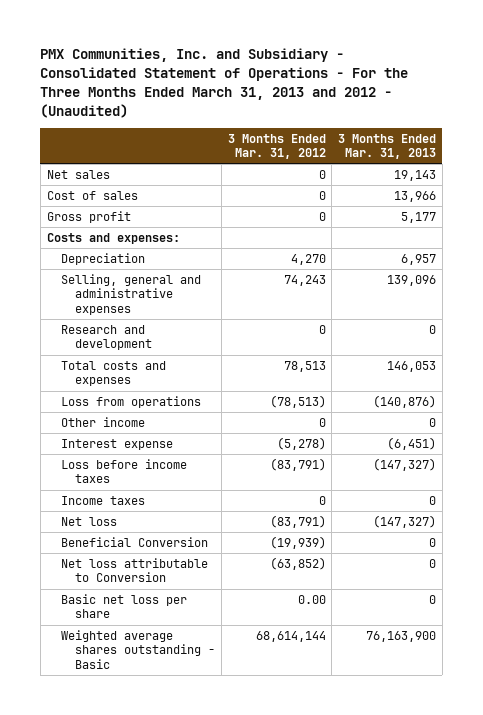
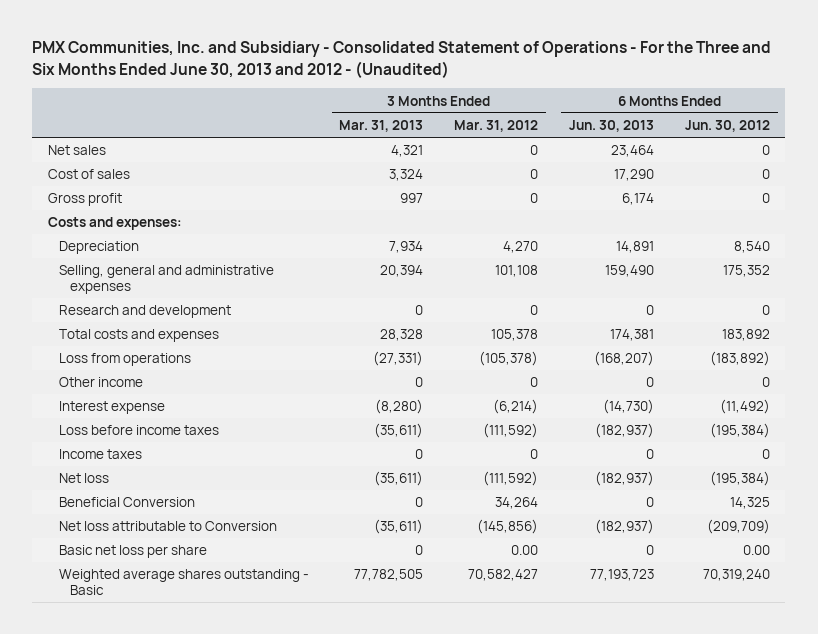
- PMX Communities, Inc. and Subsidiary - Consolidated Statement of Operations - For the Three Months Ended March 31, 2013 and 2012 - (Unaudited)
+ PMX Communities, Inc. and Subsidiary - Consolidated Statement of Operations - For the Three and Six Months Ended June 30, 2013 and 2012 - (Unaudited)
- | 3 Months Ended Mar. 31, 2012 | 3 Months Ended Mar. 31, 2013
+ | 3 Months Ended Mar. 31, 2013 | 3 Months Ended Mar. 31, 2012 | 6 Months Ended Jun. 30, 2013 | 6 Months Ended Jun. 30, 2012
- Net sales | 0 | 19,143
- Cost of sales | 0 | 13,966
- Gross profit | 0 | 5,177
+ Net sales | 4,321 | 0 | 23,464 | 0
+ Cost of sales | 3,324 | 0 | 17,290 | 0
+ Gross profit | 997 | 0 | 6,174 | 0
- Depreciation | 4,270 | 6,957
- Selling, general and administrative expenses | 74,243 | 139,096
+ Depreciation | 7,934 | 4,270 | 14,891 | 8,540
+ Selling, general and administrative expenses | 20,394 | 101,108 | 159,490 | 175,352
- Total costs and expenses | 78,513 | 146,053
- Loss from operations | (78,513) | (140,876)
+ Total costs and expenses | 28,328 | 105,378 | 174,381 | 183,892
+ Loss from operations | (27,331) | (105,378) | (168,207) | (183,892)
- Interest expense | (5,278) | (6,451)
- Loss before income taxes | (83,791) | (147,327)
+ Interest expense | (8,280) | (6,214) | (14,730) | (11,492)
+ Loss before income taxes | (35,611) | (111,592) | (182,937) | (195,384)
- Net loss | (83,791) | (147,327)
- Beneficial Conversion | (19,939) | 0
- Net loss attributable to Conversion | (63,852) | 0
+ Net loss | (35,611) | (111,592) | (182,937) | (195,384)
+ Beneficial Conversion | 0 | 34,264 | 0 | 14,325
+ Net loss attributable to Conversion | (35,611) | (145,856) | (182,937) | (209,709)
- Weighted average shares outstanding - Basic | 68,614,144 | 76,163,900
+ Weighted average shares outstanding - Basic | 77,782,505 | 70,582,427 | 77,193,723 | 70,319,240

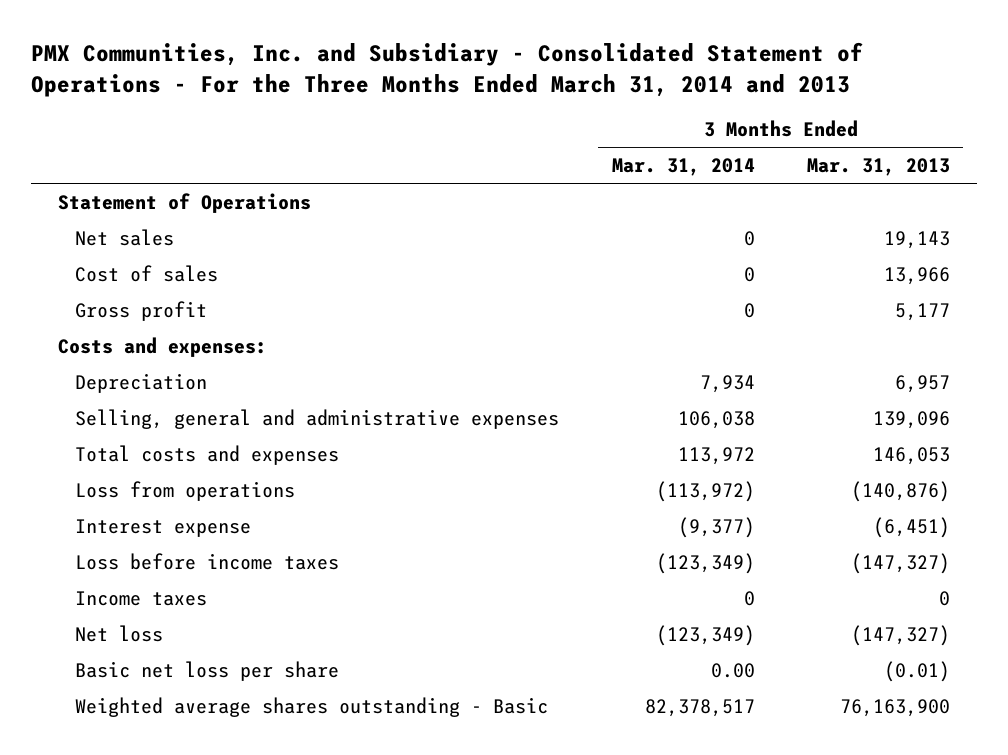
- PMX Communities, Inc. and Subsidiary - Consolidated Statement of Operations - For the Three and Six Months Ended June 30, 2013 and 2012 - (Unaudited)
+ PMX Communities, Inc. and Subsidiary - Consolidated Statement of Operations - For the Three Months Ended March 31, 2014 and 2013
- | 3 Months Ended Mar. 31, 2013 | 3 Months Ended Mar. 31, 2012 | 6 Months Ended Jun. 30, 2013 | 6 Months Ended Jun. 30, 2012
+ | 3 Months Ended Mar. 31, 2014 | 3 Months Ended Mar. 31, 2013
- Net sales | 4,321 | 0 | 23,464 | 0
- Cost of sales | 3,324 | 0 | 17,290 | 0
- Gross profit | 997 | 0 | 6,174 | 0
+ Statement of Operations
+ Net sales | 0 | 19,143
+ Cost of sales | 0 | 13,966
+ Gross profit | 0 | 5,177
- Depreciation | 7,934 | 4,270 | 14,891 | 8,540
- Selling, general and administrative expenses | 20,394 | 101,108 | 159,490 | 175,352
- Research and development | 0 | 0 | 0 | 0
- Total costs and expenses | 28,328 | 105,378 | 174,381 | 183,892
- Loss from operations | (27,331) | (105,378) | (168,207) | (183,892)
- Other income | 0 | 0 | 0 | 0
- Interest expense | (8,280) | (6,214) | (14,730) | (11,492)
- Loss before income taxes | (35,611) | (111,592) | (182,937) | (195,384)
+ Depreciation | 7,934 | 6,957
+ Selling, general and administrative expenses | 106,038 | 139,096
+ Total costs and expenses | 113,972 | 146,053
+ Loss from operations | (113,972) | (140,876)
+ Interest expense | (9,377) | (6,451)
+ Loss before income taxes | (123,349) | (147,327)
- Net loss | (35,611) | (111,592) | (182,937) | (195,384)
- Beneficial Conversion | 0 | 34,264 | 0 | 14,325
- Net loss attributable to Conversion | (35,611) | (145,856) | (182,937) | (209,709)
- Basic net loss per share | 0 | 0.00 | 0 | 0.00
- Weighted average shares outstanding - Basic | 77,782,505 | 70,582,427 | 77,193,723 | 70,319,240
+ Net loss | (123,349) | (147,327)
+ Basic net loss per share | 0.00 | (0.01)
+ Weighted average shares outstanding - Basic | 82,378,517 | 76,163,900

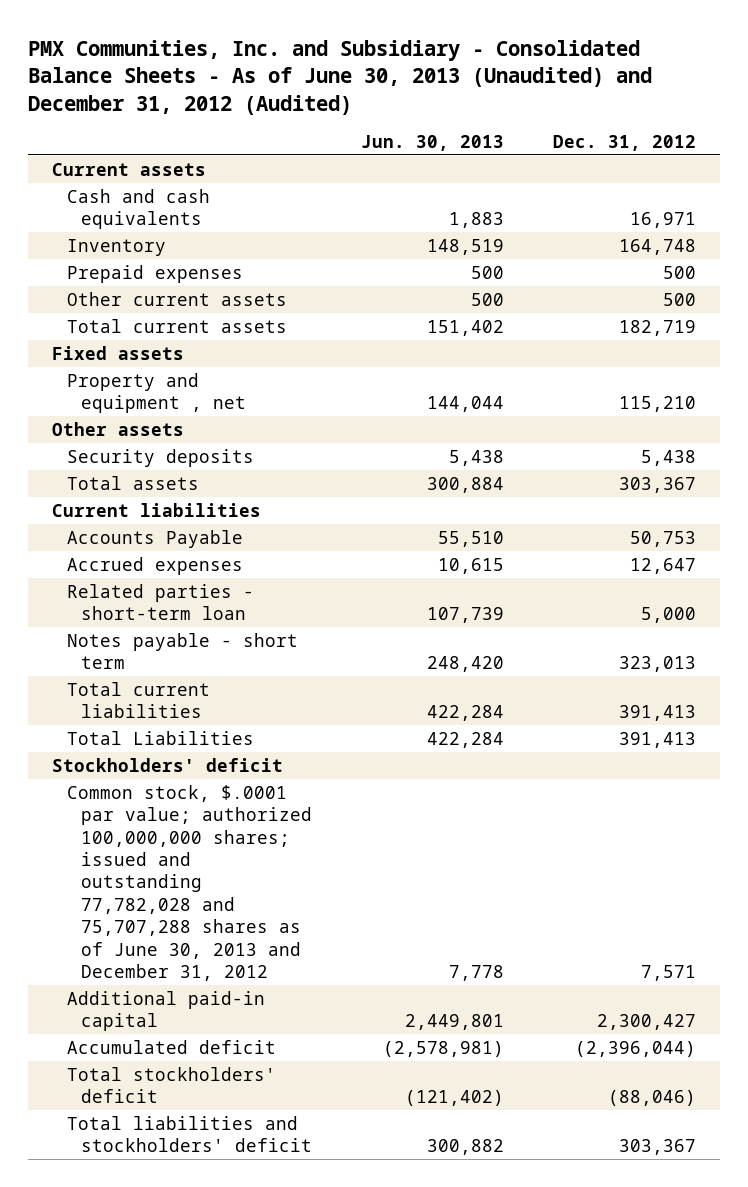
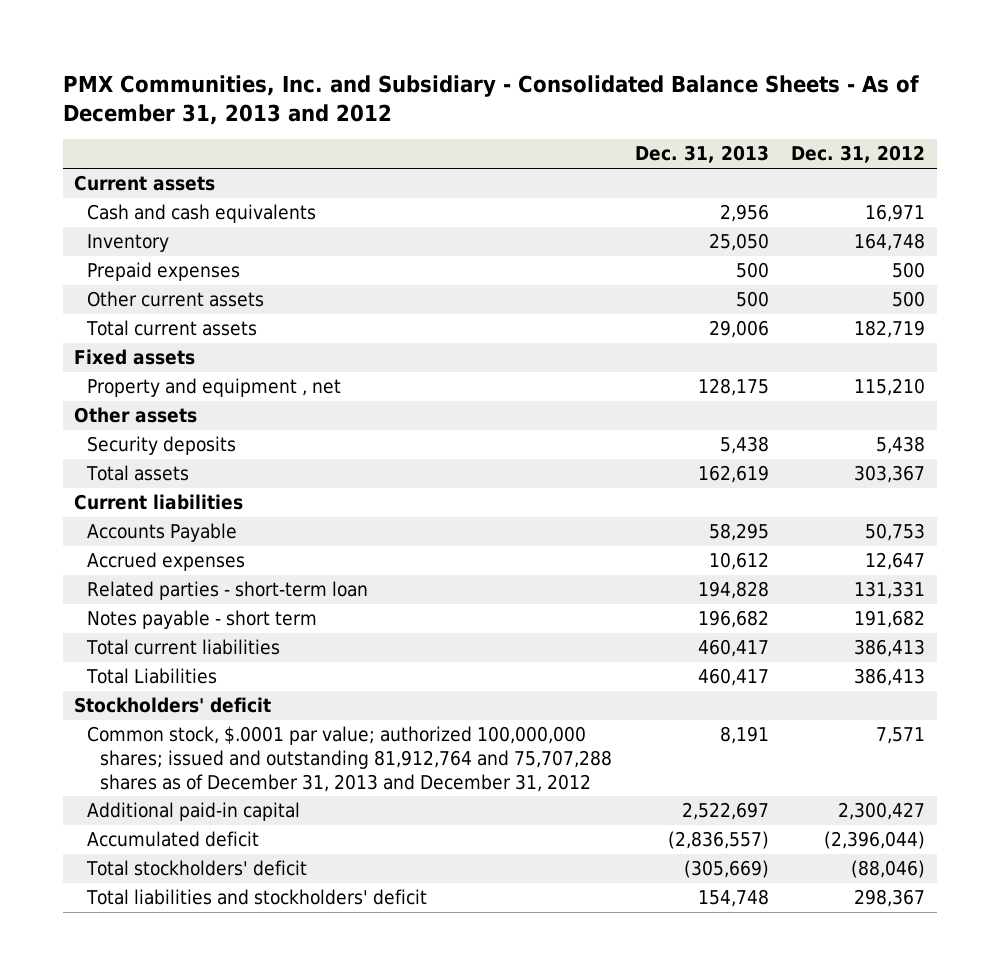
- PMX Communities, Inc. and Subsidiary - Consolidated Balance Sheets - As of June 30, 2013 (Unaudited) and December 31, 2012 (Audited)
+ PMX Communities, Inc. and Subsidiary - Consolidated Balance Sheets - As of December 31, 2013 and 2012
- | Jun. 30, 2013 | Dec. 31, 2012
+ | Dec. 31, 2013 | Dec. 31, 2012
- Related parties - short-term loan | 107,739 | 5,000
- Notes payable - short term | 248,420 | 323,013
- Total current liabilities | 422,284 | 391,413
- Total Liabilities | 422,284 | 391,413
+ Related parties - short-term loan | 194,828 | 131,331
+ Notes payable - short term | 196,682 | 191,682
+ Total current liabilities | 460,417 | 386,413
+ Total Liabilities | 460,417 | 386,413
- Common stock, $.0001 par value; authorized 100,000,000 shares; issued and outstanding 77,782,028 and 75,707,288 shares as of June 30, 2013 and December 31, 2012 | 7,778 | 7,571
+ Common stock, $.0001 par value; authorized 100,000,000 shares; issued and outstanding 81,912,764 and 75,707,288 shares as of December 31, 2013 and December 31, 2012 | 8,191 | 7,571
- Total liabilities and stockholders' deficit | 300,882 | 303,367
+ Total liabilities and stockholders' deficit | 154,748 | 298,367

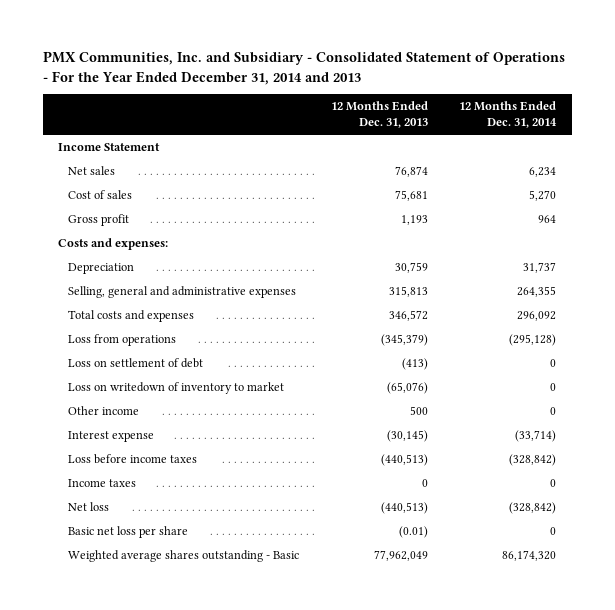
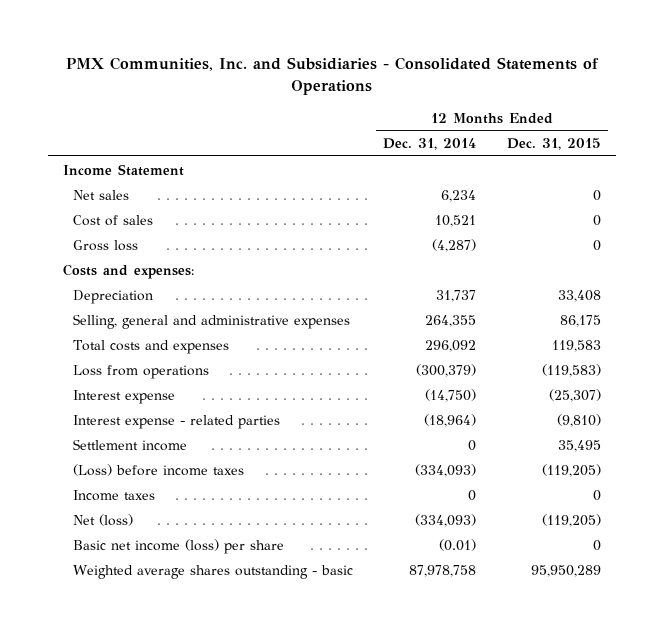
- PMX Communities, Inc. and Subsidiary - Consolidated Statement of Operations - For the Year Ended December 31, 2014 and 2013
+ PMX Communities, Inc. and Subsidiaries - Consolidated Statements of Operations
- | 12 Months Ended Dec. 31, 2013 | 12 Months Ended Dec. 31, 2014
+ | 12 Months Ended Dec. 31, 2014 | 12 Months Ended Dec. 31, 2015
- Cost of sales | 75,681 | 5,270
- Gross profit | 1,193 | 964
+ Cost of sales | 10,521 | 0
+ Gross loss | (4,287) | 0
- Loss from operations | (345,379) | (295,128)
- Loss on settlement of debt | (413) | 0
- Loss on writedown of inventory to market | (65,076) | 0
- Other income | 500 | 0
- Interest expense | (30,145) | (33,714)
- Loss before income taxes | (440,513) | (328,842)
+ Loss from operations | (300,379) | (119,583)
+ Interest expense | (14,750) | (25,307)
+ Interest expense - related parties | (18,964) | (9,810)
+ Settlement income | 0 | 35,495
+ (Loss) before income taxes | (334,093) | (119,205)
- Net loss | (440,513) | (328,842)
- Basic net loss per share | (0.01) | 0
- Weighted average shares outstanding - Basic | 77,962,049 | 86,174,320
+ Net (loss) | (334,093) | (119,205)
+ Basic net income (loss) per share | (0.01) | 0
+ Weighted average shares outstanding - basic | 87,978,758 | 95,950,289

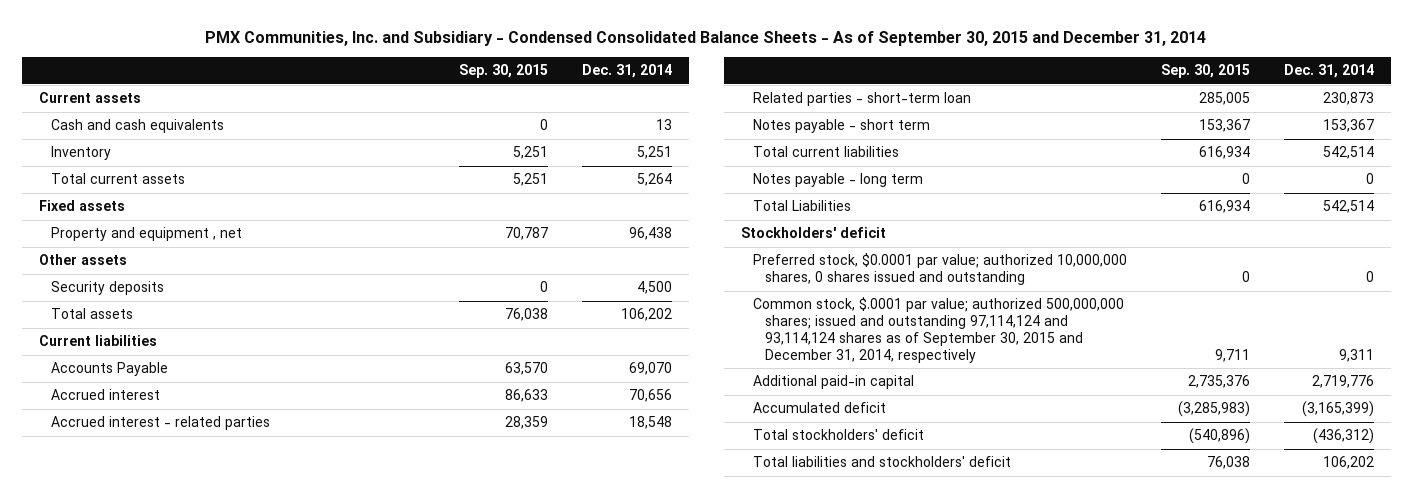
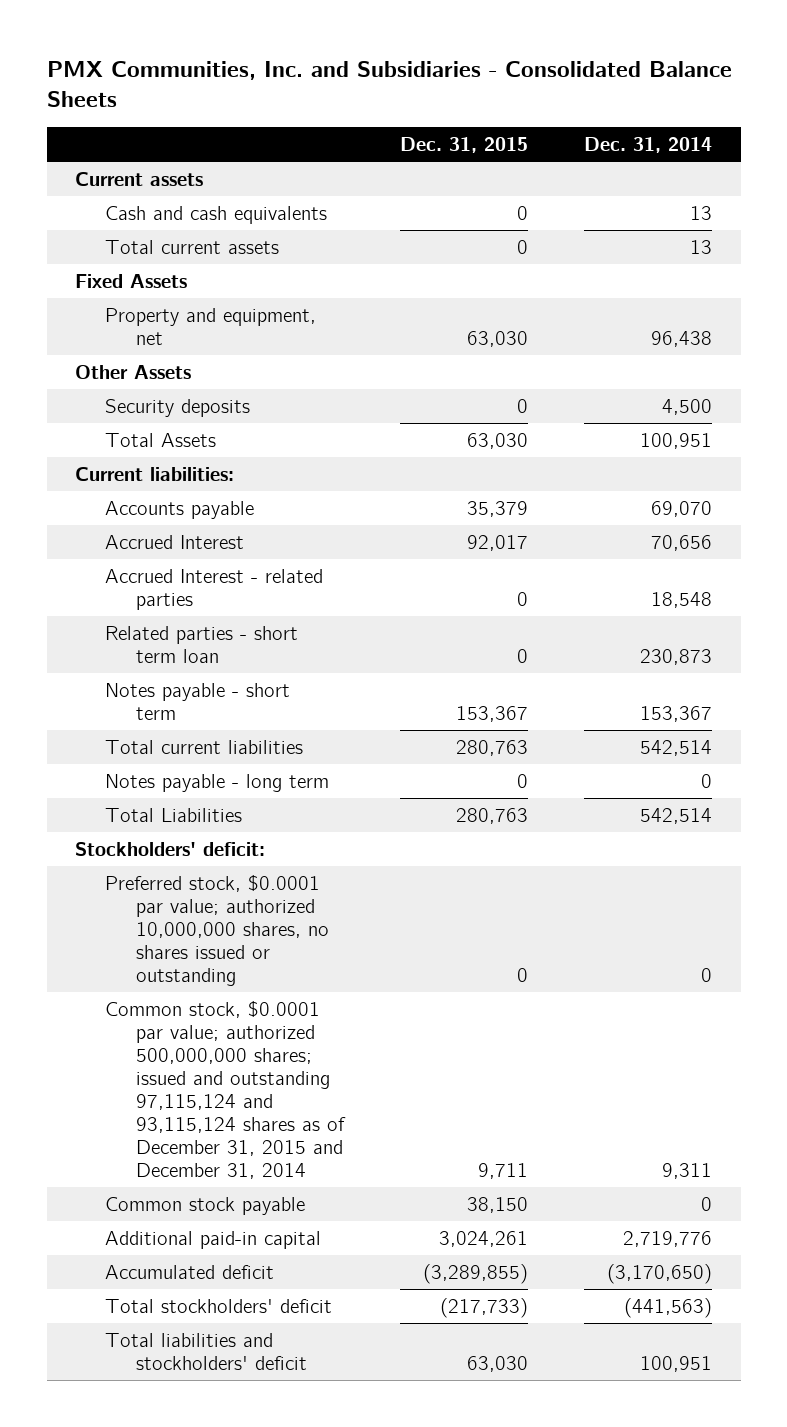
- PMX Communities, Inc. and Subsidiary - Condensed Consolidated Balance Sheets - As of September 30, 2015 and December 31, 2014
+ PMX Communities, Inc. and Subsidiaries - Consolidated Balance Sheets
- | Sep. 30, 2015 | Dec. 31, 2014
+ | Dec. 31, 2015 | Dec. 31, 2014
- Inventory | 5,251 | 5,251
- Total current assets | 5,251 | 5,264
- Fixed assets
- Property and equipment , net | 70,787 | 96,438
- Other assets
+ Total current assets | 0 | 13
+ Fixed Assets
+ Property and equipment, net | 63,030 | 96,438
+ Other Assets
- Total assets | 76,038 | 106,202
- Current liabilities
- Accounts Payable | 63,570 | 69,070
- Accrued interest | 86,633 | 70,656
- Accrued interest - related parties | 28,359 | 18,548
- Related parties - short-term loan | 285,005 | 230,873
+ Total Assets | 63,030 | 100,951
+ Current liabilities:
+ Accounts payable | 35,379 | 69,070
+ Accrued Interest | 92,017 | 70,656
+ Accrued Interest - related parties | 0 | 18,548
+ Related parties - short term loan | 0 | 230,873
- Stockholders' deficit
- Preferred stock, $0.0001 par value; authorized 10,000,000 shares, 0 shares issued and outstanding | 0 | 0
- Common stock, $.0001 par value; authorized 500,000,000 shares; issued and outstanding 97,114,124 and 93,114,124 shares as of September 30, 2015 and December 31, 2014, respectively | 9,711 | 9,311
+ Stockholders' deficit:
+ Preferred stock, $0.0001 par value; authorized 10,000,000 shares, no shares issued or outstanding | 0 | 0
+ Common stock, $0.0001 par value; authorized 500,000,000 shares; issued and outstanding 97,115,124 and 93,115,124 shares as of December 31, 2015 and December 31, 2014 | 9,711 | 9,311
+ Common stock payable | 38,150 | 0
- Accumulated deficit | (3,285,983) | (3,165,399)
- Total stockholders' deficit | (540,896) | (436,312)
- Total liabilities and stockholders' deficit | 76,038 | 106,202
+ Accumulated deficit | (3,289,855) | (3,170,650)
+ Total stockholders' deficit | (217,733) | (441,563)
+ Total liabilities and stockholders' deficit | 63,030 | 100,951

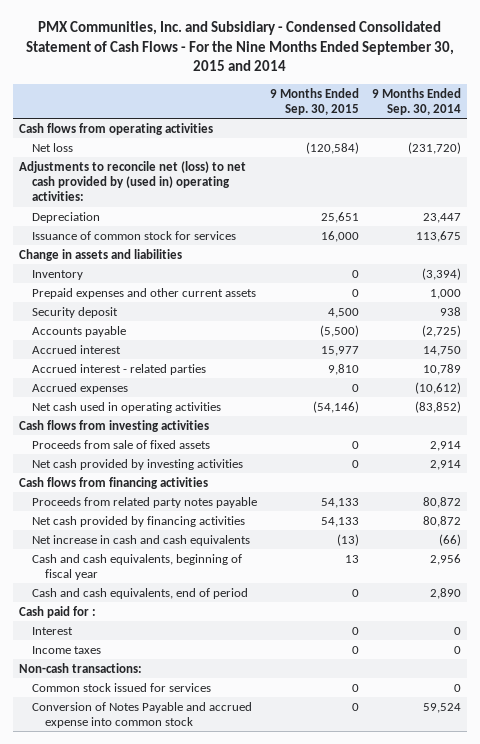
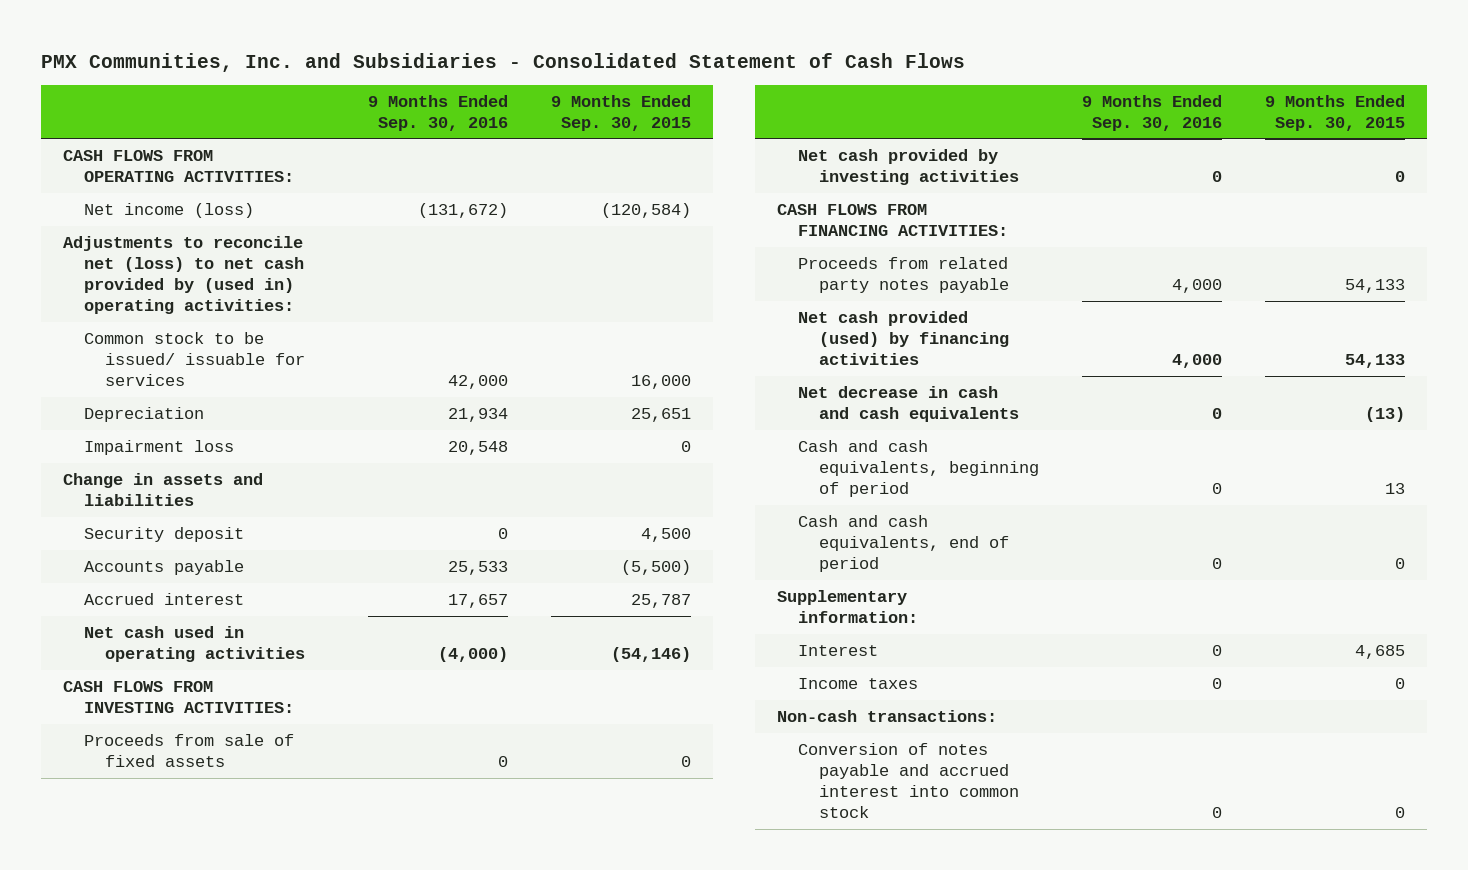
- PMX Communities, Inc. and Subsidiary - Condensed Consolidated Statement of Cash Flows - For the Nine Months Ended September 30, 2015 and 2014
+ PMX Communities, Inc. and Subsidiaries - Consolidated Statement of Cash Flows
- | 9 Months Ended Sep. 30, 2015 | 9 Months Ended Sep. 30, 2014
+ | 9 Months Ended Sep. 30, 2016 | 9 Months Ended Sep. 30, 2015
- Cash flows from operating activities
- Net loss | (120,584) | (231,720)
+ CASH FLOWS FROM OPERATING ACTIVITIES:
+ Net income (loss) | (131,672) | (120,584)
+ Common stock to be issued/ issuable for services | 42,000 | 16,000
- Issuance of common stock for services | 16,000 | 113,675
+ Impairment loss | 20,548 | 0
- Inventory | 0 | (3,394)
- Prepaid expenses and other current assets | 0 | 1,000
- Accrued interest | 15,977 | 14,750
- Accrued interest - related parties | 9,810 | 10,789
- Accrued expenses | 0 | (10,612)
+ Accrued interest | 17,657 | 25,787
- Cash flows from investing activities
+ CASH FLOWS FROM INVESTING ACTIVITIES:
- Cash flows from financing activities
+ CASH FLOWS FROM FINANCING ACTIVITIES:
- Net cash provided by financing activities | 54,133 | 80,872
- Net increase in cash and cash equivalents | (13) | (66)
- Cash and cash equivalents, beginning of fiscal year | 13 | 2,956
+ Net cash provided (used) by financing activities | 4,000 | 54,133
+ Net decrease in cash and cash equivalents | 0 | (13)
+ Cash and cash equivalents, beginning of period | 0 | 13
- Cash paid for :
- Interest | 0 | 0
+ Supplementary information:
+ Interest | 0 | 4,685
- Common stock issued for services | 0 | 0
- Conversion of Notes Payable and accrued expense into common stock | 0 | 59,524
+ Conversion of notes payable and accrued interest into common stock | 0 | 0

